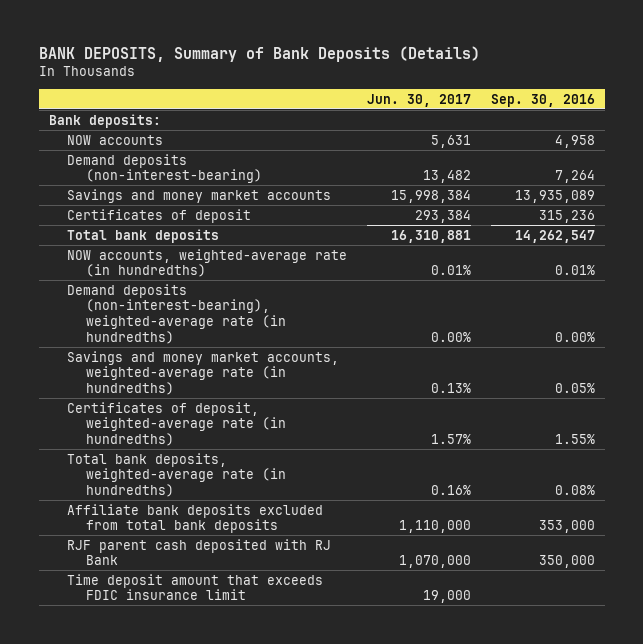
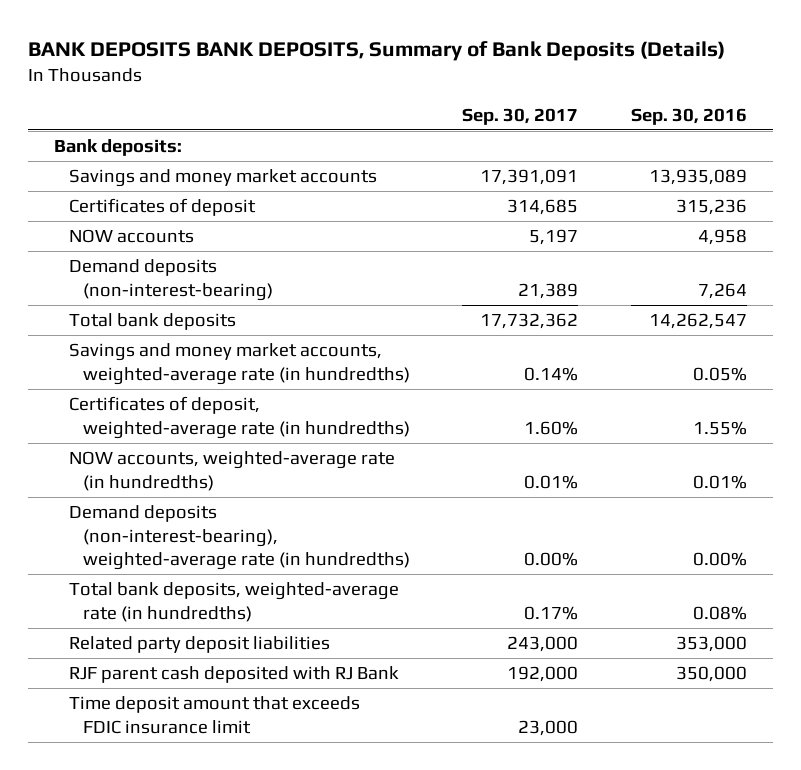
- BANK DEPOSITS, Summary of Bank Deposits (Details)
+ BANK DEPOSITS BANK DEPOSITS, Summary of Bank Deposits (Details)
- | Jun. 30, 2017 | Sep. 30, 2016
+ | Sep. 30, 2017 | Sep. 30, 2016
moved down: NOW accounts | 5,197 | 4,958
moved down: Demand deposits (non-interest-bearing) | 21,389 | 7,264
moved down: NOW accounts, weighted-average rate (in hundredths) | 0.01% | 0.01%
moved down: Demand deposits (non-interest-bearing), weighted-average rate (in hundredths) | 0.00% | 0.00%
- Affiliate bank deposits excluded from total bank deposits | 1,110,000 | 353,000
+ Related party deposit liabilities | 243,000 | 353,000

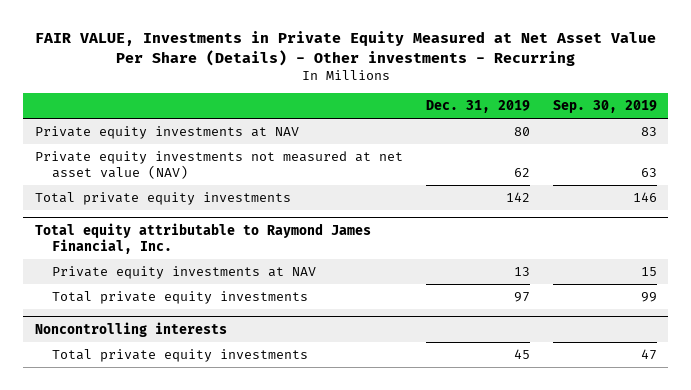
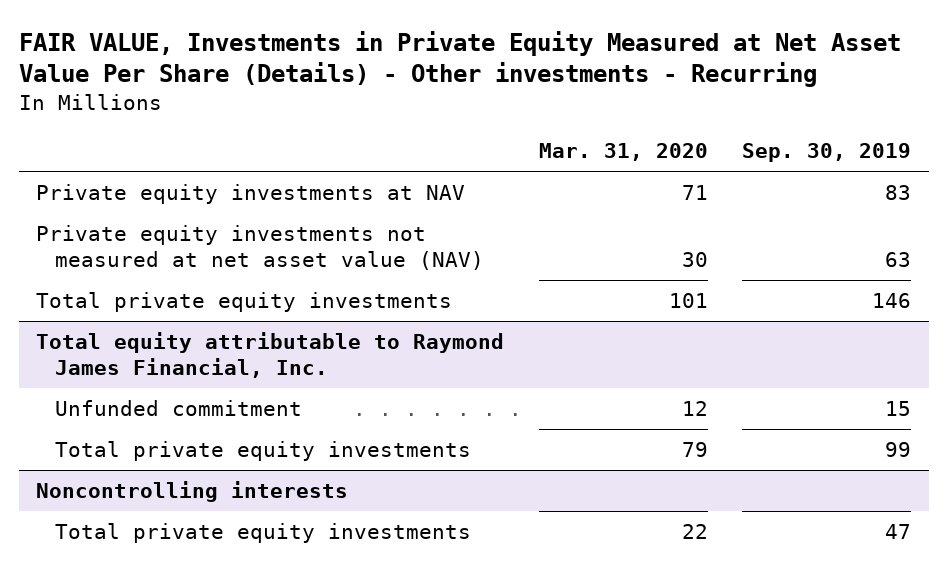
- | Dec. 31, 2019 | Sep. 30, 2019
+ | Mar. 31, 2020 | Sep. 30, 2019
@ Total equity attributable to Raymond James Financial, Inc.
- Private equity investments at NAV | 13 | 15
+ Unfunded commitment | 12 | 15

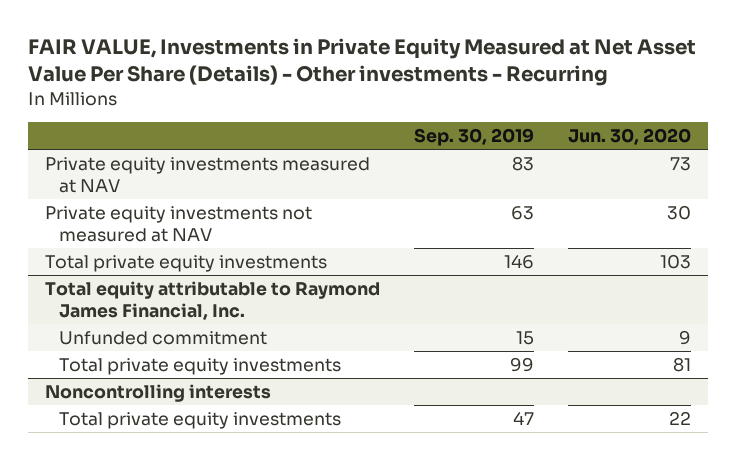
- | Mar. 31, 2020 | Sep. 30, 2019
+ | Sep. 30, 2019 | Jun. 30, 2020
- Private equity investments at NAV | 71 | 83
- Private equity investments not measured at net asset value (NAV) | 30 | 63
+ Private equity investments measured at NAV | 83 | 73
+ Private equity investments not measured at NAV | 63 | 30

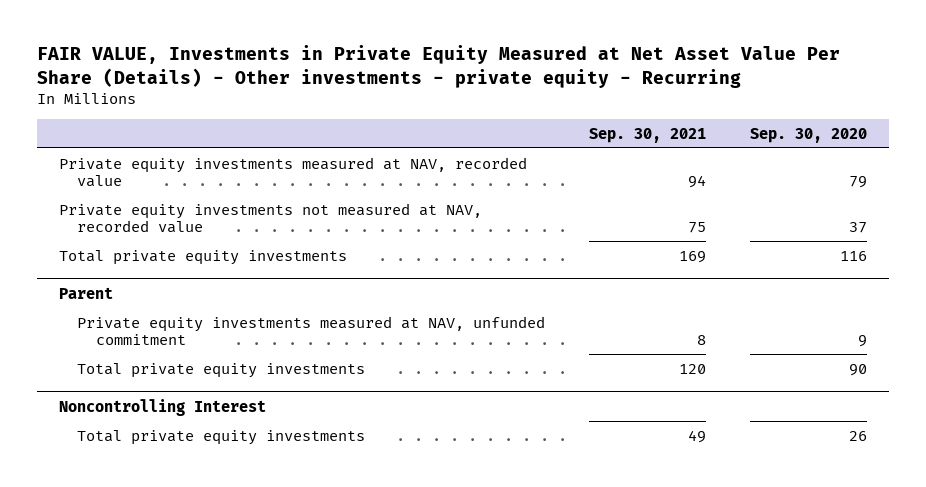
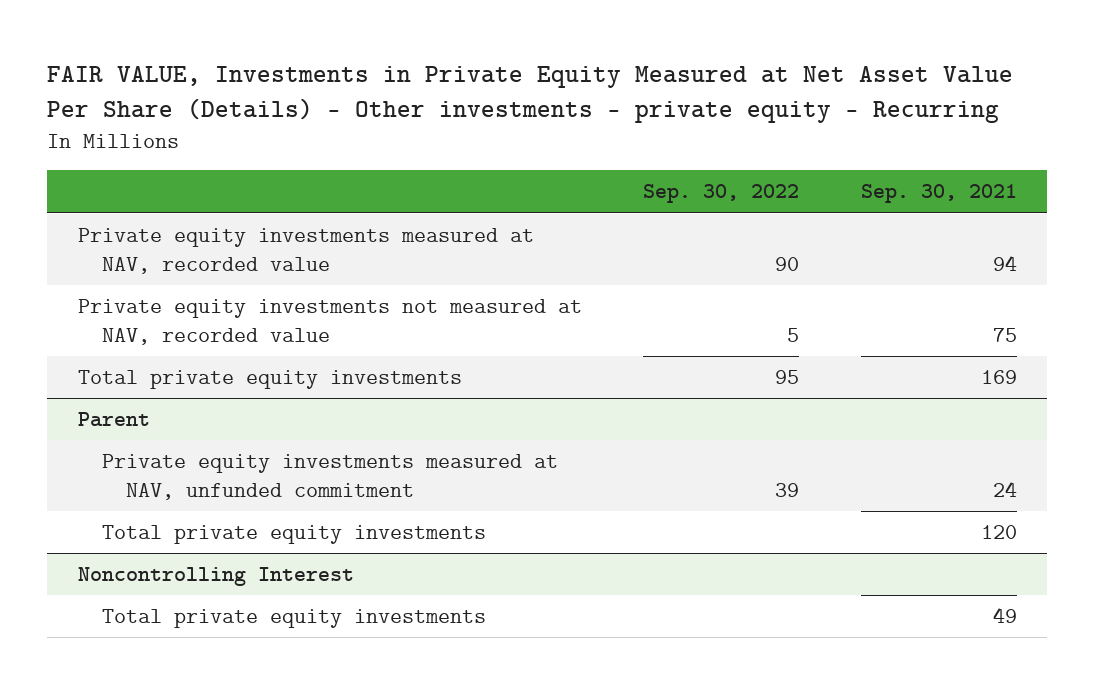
- | Sep. 30, 2021 | Sep. 30, 2020
+ | Sep. 30, 2022 | Sep. 30, 2021
@ Parent
- Private equity investments measured at NAV, unfunded commitment | 8 | 9
+ Private equity investments measured at NAV, unfunded commitment | 39 | 24

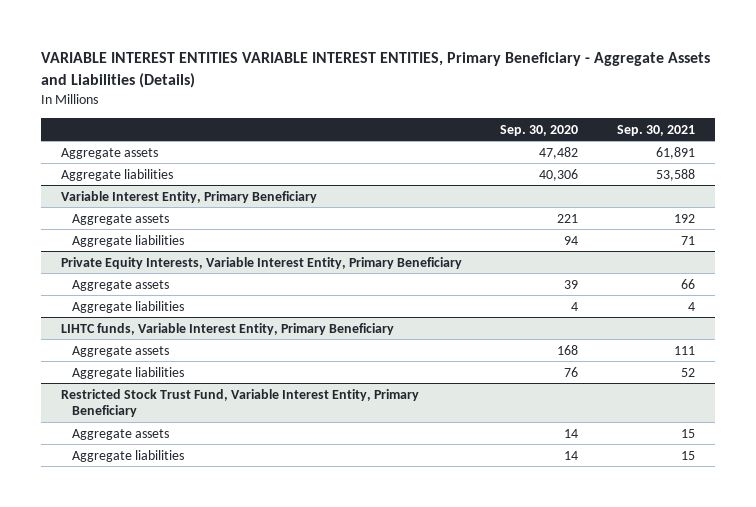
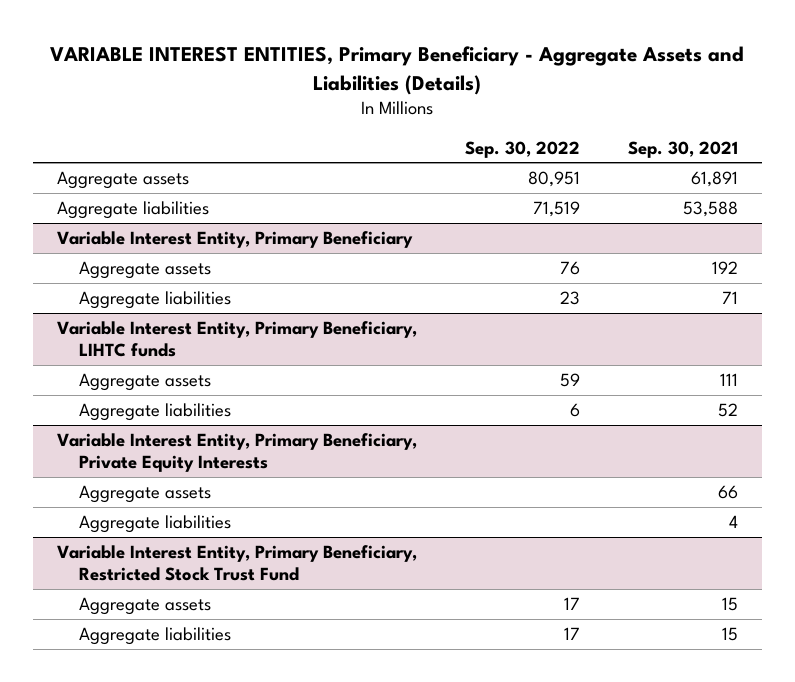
- VARIABLE INTEREST ENTITIES VARIABLE INTEREST ENTITIES, Primary Beneficiary - Aggregate Assets and Liabilities (Details)
+ VARIABLE INTEREST ENTITIES, Primary Beneficiary - Aggregate Assets and Liabilities (Details)
- | Sep. 30, 2020 | Sep. 30, 2021
+ | Sep. 30, 2022 | Sep. 30, 2021
- Private Equity Interests, Variable Interest Entity, Primary Beneficiary
- Aggregate assets | 39 | 66
- Aggregate liabilities | 4 | 4
- LIHTC funds, Variable Interest Entity, Primary Beneficiary
+ Variable Interest Entity, Primary Beneficiary, LIHTC funds
- Restricted Stock Trust Fund, Variable Interest Entity, Primary Beneficiary
+ Variable Interest Entity, Primary Beneficiary, Private Equity Interests
+ Aggregate assets | | 66
+ Aggregate liabilities | | 4
+ Variable Interest Entity, Primary Beneficiary, Restricted Stock Trust Fund

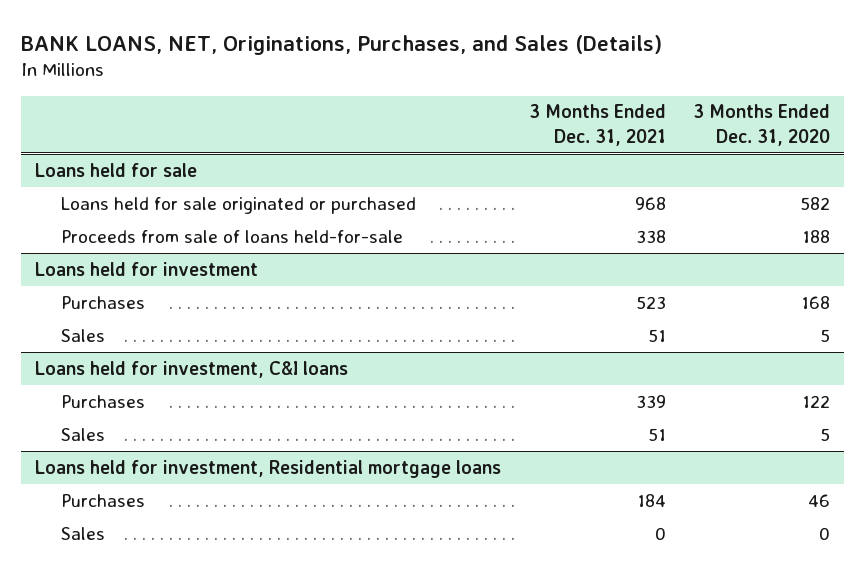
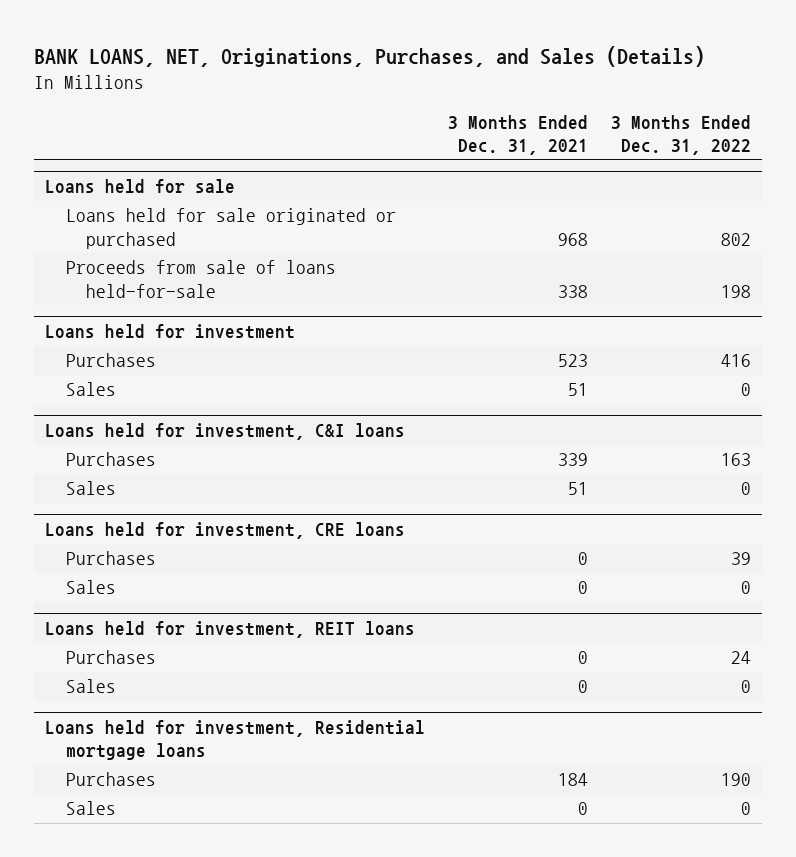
- | 3 Months Ended Dec. 31, 2021 | 3 Months Ended Dec. 31, 2020
+ | 3 Months Ended Dec. 31, 2021 | 3 Months Ended Dec. 31, 2022
+ Loans held for investment, CRE loans
+ Purchases | 0 | 39
+ Sales | 0 | 0
+ Loans held for investment, REIT loans
+ Purchases | 0 | 24
+ Sales | 0 | 0

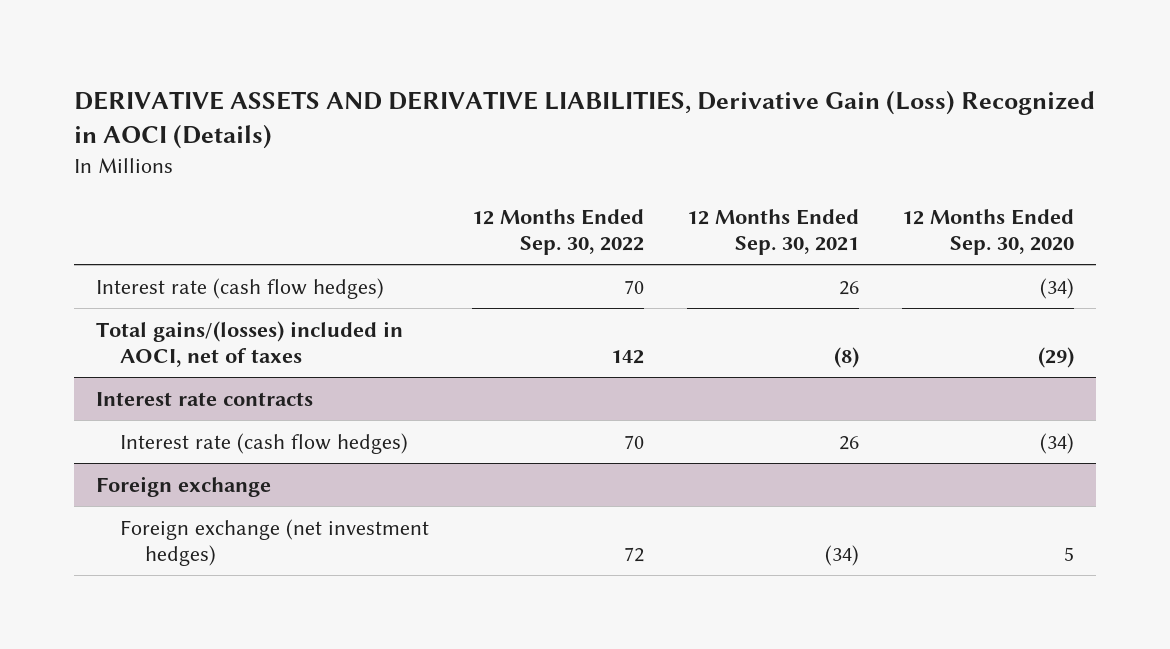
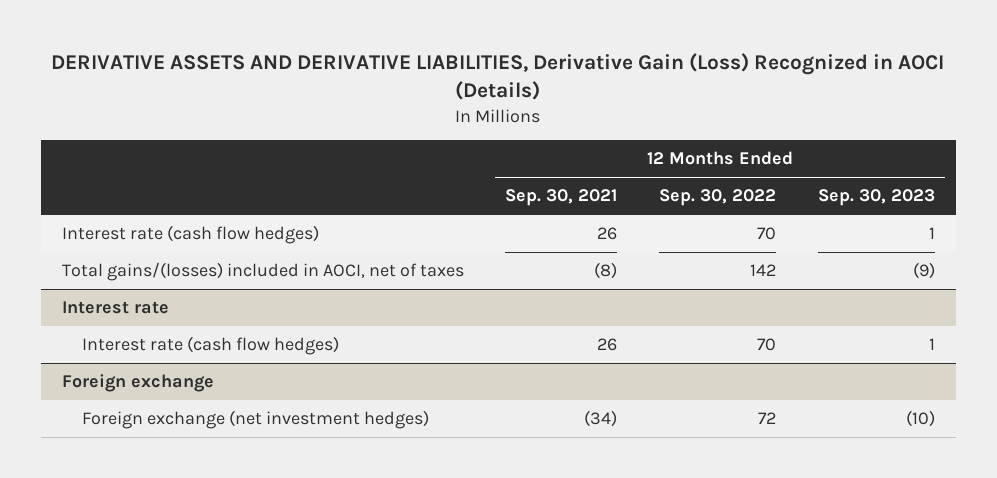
- | 12 Months Ended Sep. 30, 2022 | 12 Months Ended Sep. 30, 2021 | 12 Months Ended Sep. 30, 2020
+ | 12 Months Ended Sep. 30, 2021 | 12 Months Ended Sep. 30, 2022 | 12 Months Ended Sep. 30, 2023
- Interest rate contracts
+ Interest rate

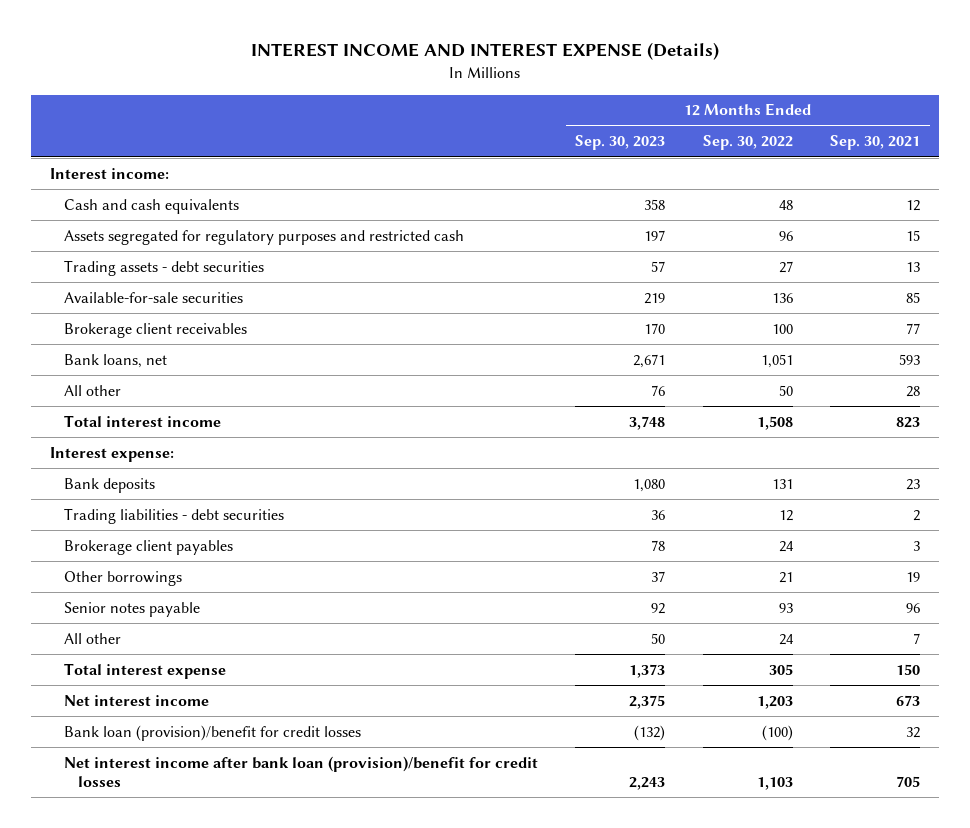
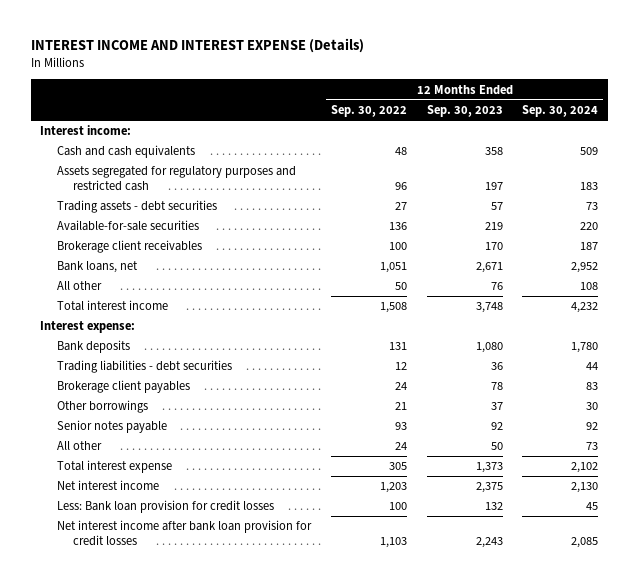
- | 12 Months Ended Sep. 30, 2023 | 12 Months Ended Sep. 30, 2022 | 12 Months Ended Sep. 30, 2021
+ | 12 Months Ended Sep. 30, 2022 | 12 Months Ended Sep. 30, 2023 | 12 Months Ended Sep. 30, 2024
- Bank loan (provision)/benefit for credit losses | (132) | (100) | 32
- Net interest income after bank loan (provision)/benefit for credit losses | 2,243 | 1,103 | 705
+ Less: Bank loan provision for credit losses | 100 | 132 | 45
+ Net interest income after bank loan provision for credit losses | 1,103 | 2,243 | 2,085

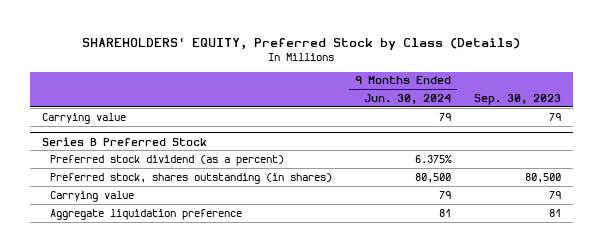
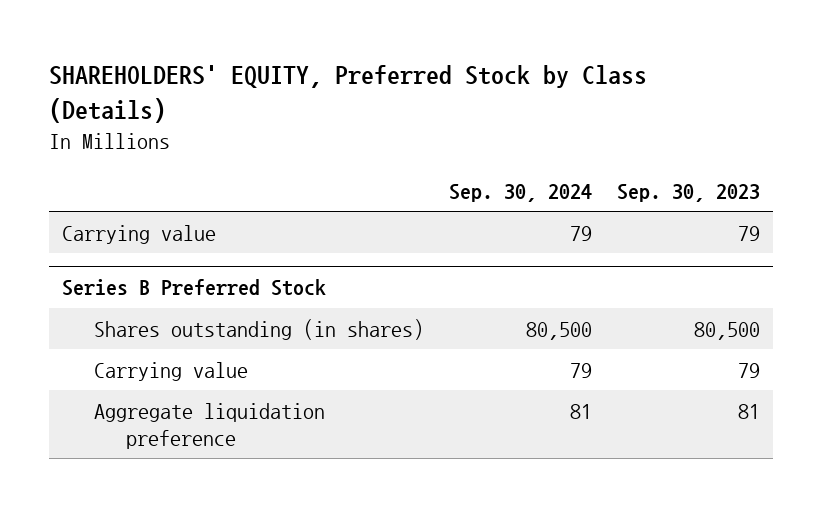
- | 9 Months Ended Jun. 30, 2024 | Sep. 30, 2023
+ | Sep. 30, 2024 | Sep. 30, 2023
@ Series B Preferred Stock
- Preferred stock dividend (as a percent) | 6.375% |
- Preferred stock, shares outstanding (in shares) | 80,500 | 80,500
+ Shares outstanding (in shares) | 80,500 | 80,500

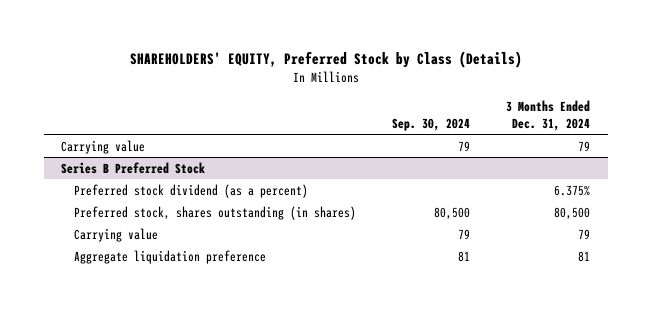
- | Sep. 30, 2024 | Sep. 30, 2023
+ | Sep. 30, 2024 | 3 Months Ended Dec. 31, 2024
@ Series B Preferred Stock
- Shares outstanding (in shares) | 80,500 | 80,500
+ Preferred stock dividend (as a percent) | | 6.375%
+ Preferred stock, shares outstanding (in shares) | 80,500 | 80,500

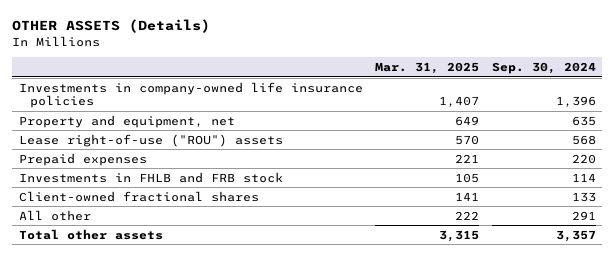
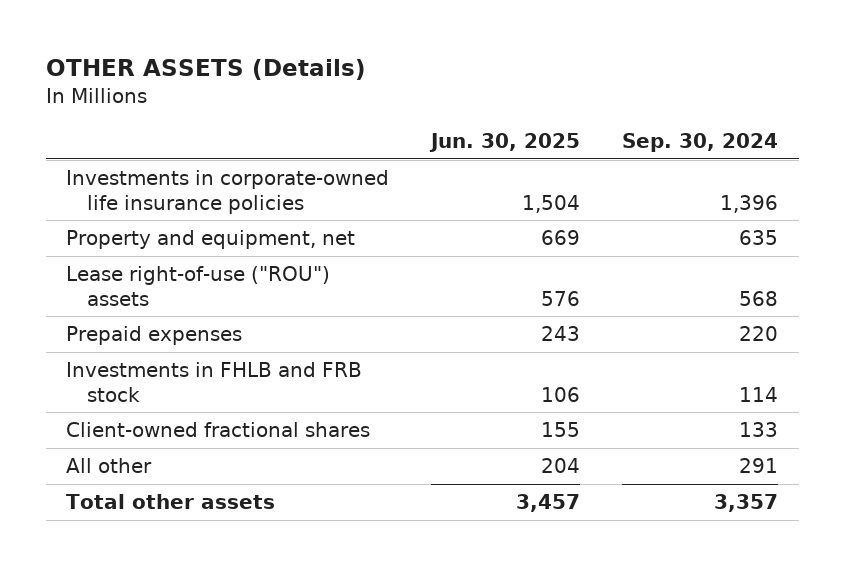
- | Mar. 31, 2025 | Sep. 30, 2024
+ | Jun. 30, 2025 | Sep. 30, 2024
- Investments in company-owned life insurance policies | 1,407 | 1,396
+ Investments in corporate-owned life insurance policies | 1,504 | 1,396

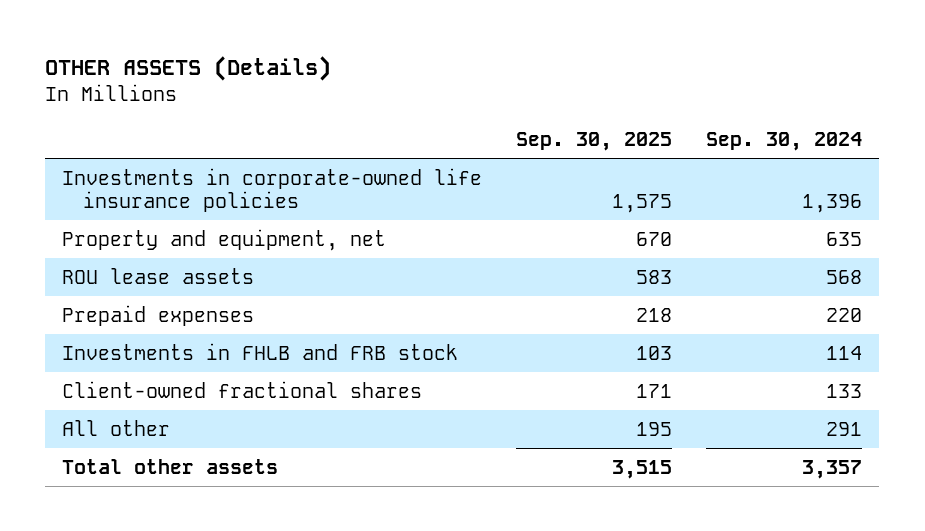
- | Jun. 30, 2025 | Sep. 30, 2024
+ | Sep. 30, 2025 | Sep. 30, 2024
- Lease right-of-use ("ROU") assets | 576 | 568
+ ROU lease assets | 583 | 568

